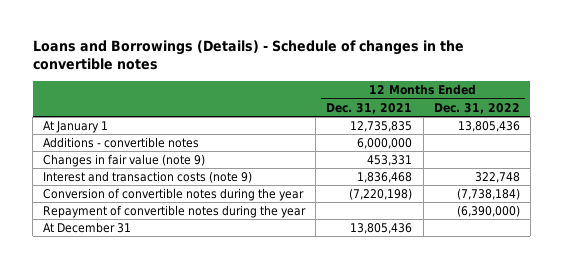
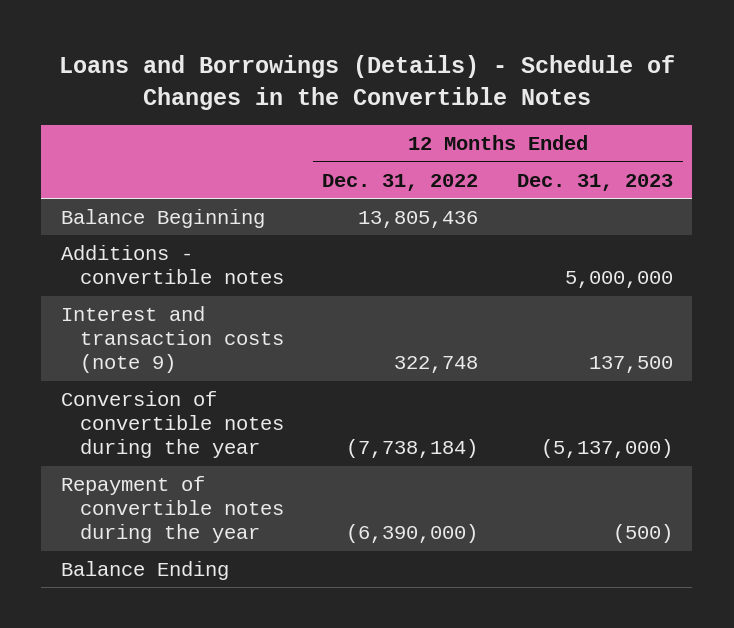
- Loans and Borrowings (Details) - Schedule of changes in the convertible notes
+ Loans and Borrowings (Details) - Schedule of Changes in the Convertible Notes
- | 12 Months Ended Dec. 31, 2021 | 12 Months Ended Dec. 31, 2022
+ | 12 Months Ended Dec. 31, 2022 | 12 Months Ended Dec. 31, 2023
- At January 1 | 12,735,835 | 13,805,436
+ Balance Beginning | 13,805,436 |
- Changes in fair value (note 9) | 453,331 |
- At December 31 | 13,805,436 |
+ Balance Ending

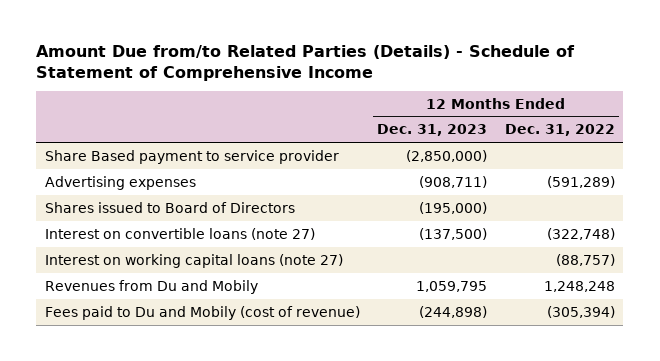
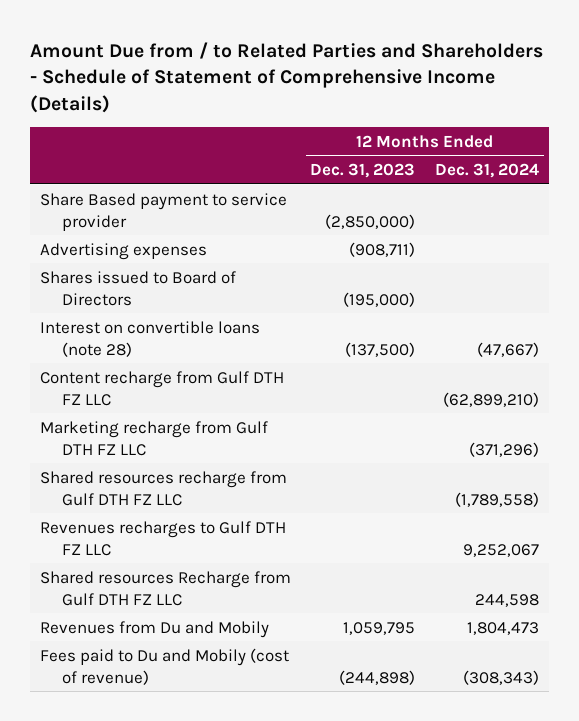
- Amount Due from/to Related Parties (Details) - Schedule of Statement of Comprehensive Income
+ Amount Due from / to Related Parties and Shareholders - Schedule of Statement of Comprehensive Income (Details)
- | 12 Months Ended Dec. 31, 2023 | 12 Months Ended Dec. 31, 2022
+ | 12 Months Ended Dec. 31, 2023 | 12 Months Ended Dec. 31, 2024
- Interest on convertible loans (note 27) | (137,500) | (322,748)
- Interest on working capital loans (note 27) | | (88,757)
+ Interest on convertible loans (note 28) | (137,500) | (47,667)
+ Content recharge from Gulf DTH FZ LLC | | (62,899,210)
+ Marketing recharge from Gulf DTH FZ LLC | | (371,296)
+ Shared resources recharge from Gulf DTH FZ LLC | | (1,789,558)
+ Revenues recharges to Gulf DTH FZ LLC | | 9,252,067
+ Shared resources Recharge from Gulf DTH FZ LLC | | 244,598

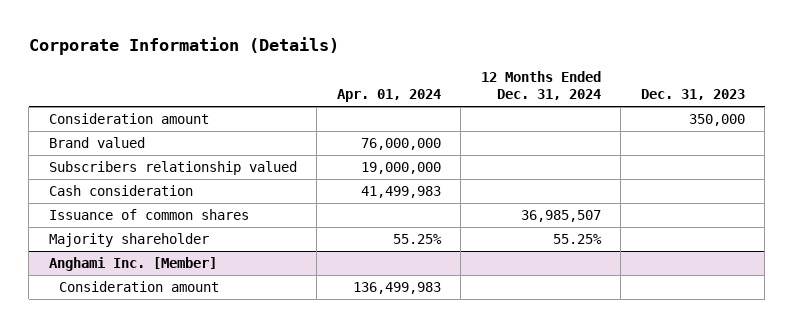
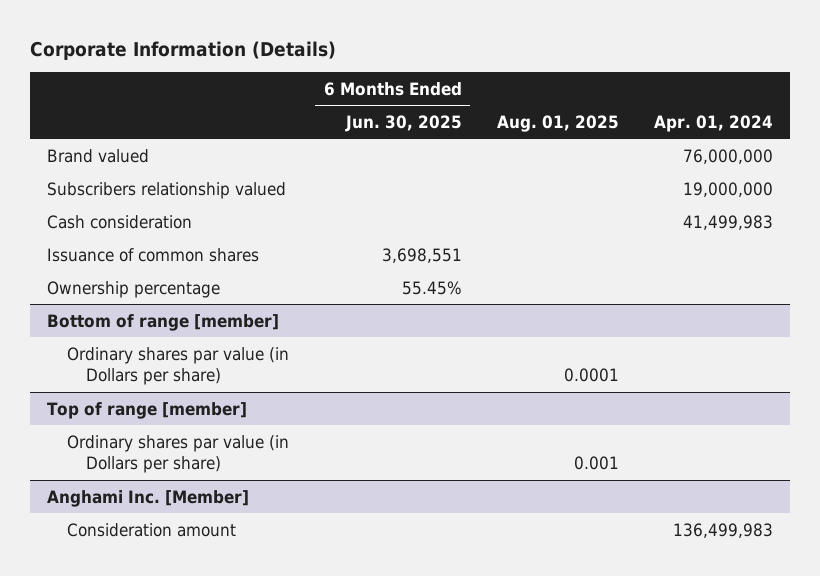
- | Apr. 01, 2024 | 12 Months Ended Dec. 31, 2024 | Dec. 31, 2023
+ | 6 Months Ended Jun. 30, 2025 | Aug. 01, 2025 | Apr. 01, 2024
- Consideration amount | | | 350,000
- Majority shareholder | 55.25% | 55.25% |
+ Ownership percentage | 55.45% | |
+ Bottom of range [member]
+ Ordinary shares par value (in Dollars per share) | | 0.0001 |
+ Top of range [member]
+ Ordinary shares par value (in Dollars per share) | | 0.001 |

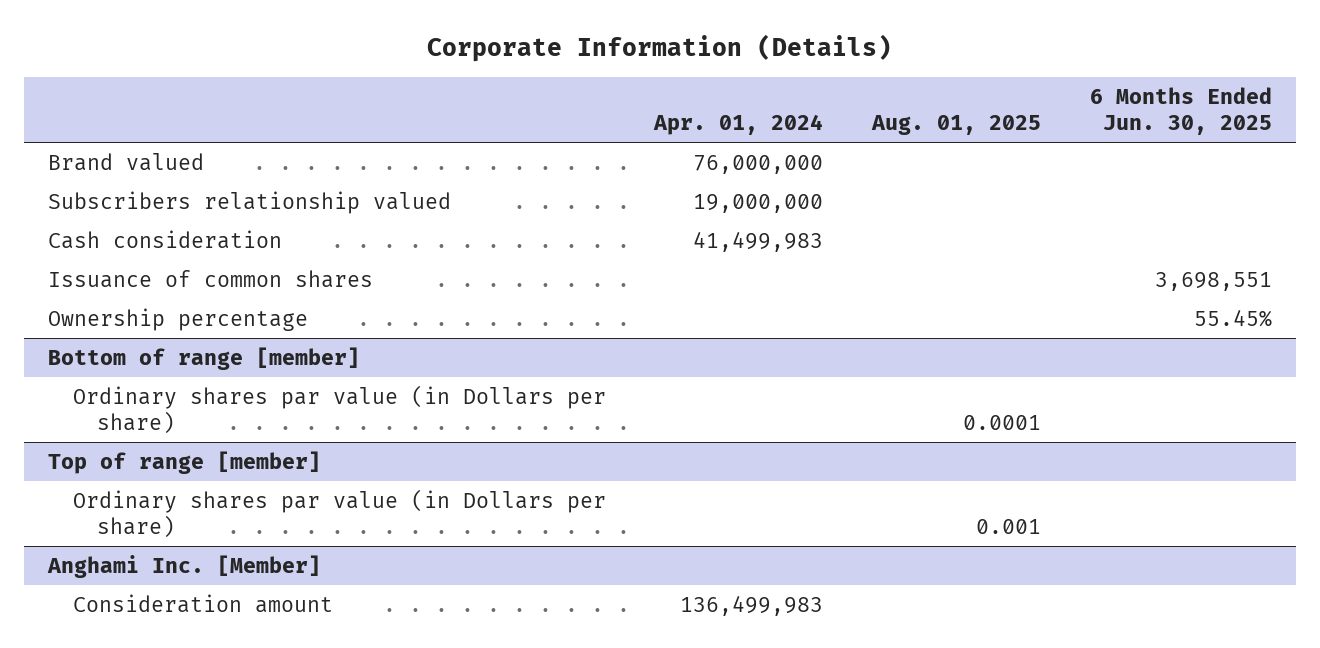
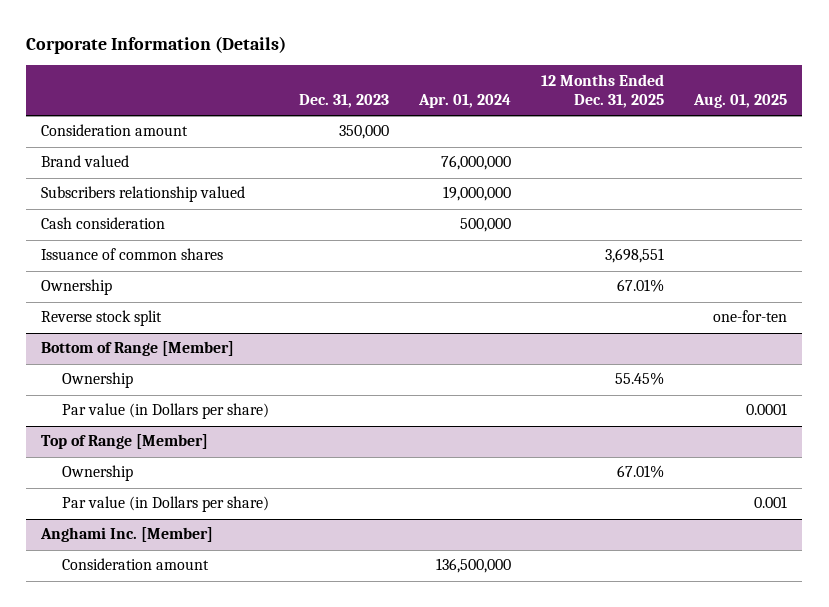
- | Apr. 01, 2024 | Aug. 01, 2025 | 6 Months Ended Jun. 30, 2025
+ | Dec. 31, 2023 | Apr. 01, 2024 | 12 Months Ended Dec. 31, 2025 | Aug. 01, 2025
+ Consideration amount | 350,000 | | |
- Cash consideration | 41,499,983 | |
+ Cash consideration | | 500,000 | |
- Ownership percentage | | | 55.45%
- Bottom of range [member]
- Ordinary shares par value (in Dollars per share) | | 0.0001 |
- Top of range [member]
- Ordinary shares par value (in Dollars per share) | | 0.001 |
+ Ownership | | | 67.01% |
+ Reverse stock split | | | | one-for-ten
+ Bottom of Range [Member]
+ Ownership | | | 55.45% |
+ Par value (in Dollars per share) | | | | 0.0001
+ Top of Range [Member]
+ Ownership | | | 67.01% |
+ Par value (in Dollars per share) | | | | 0.001
@ Anghami Inc. [Member]
- Consideration amount | 136,499,983 | |
+ Consideration amount | | 136,500,000 | |

